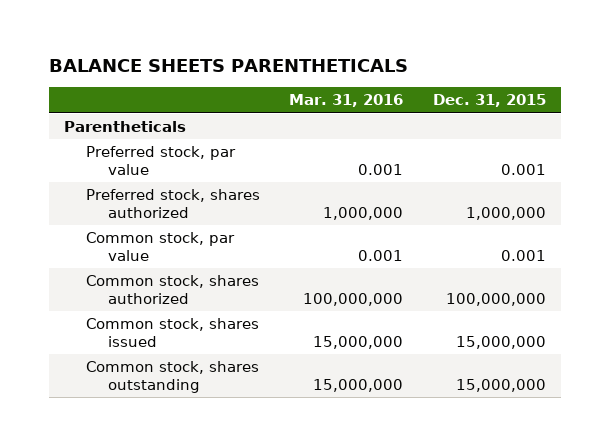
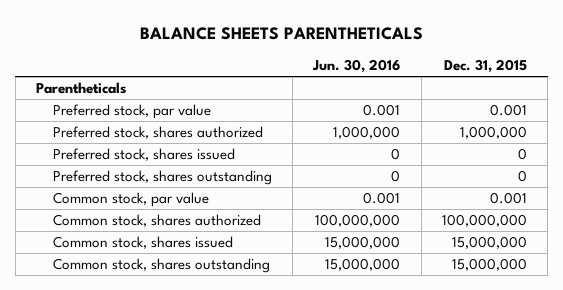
- | Mar. 31, 2016 | Dec. 31, 2015
+ | Jun. 30, 2016 | Dec. 31, 2015
+ Preferred stock, shares issued | 0 | 0
+ Preferred stock, shares outstanding | 0 | 0

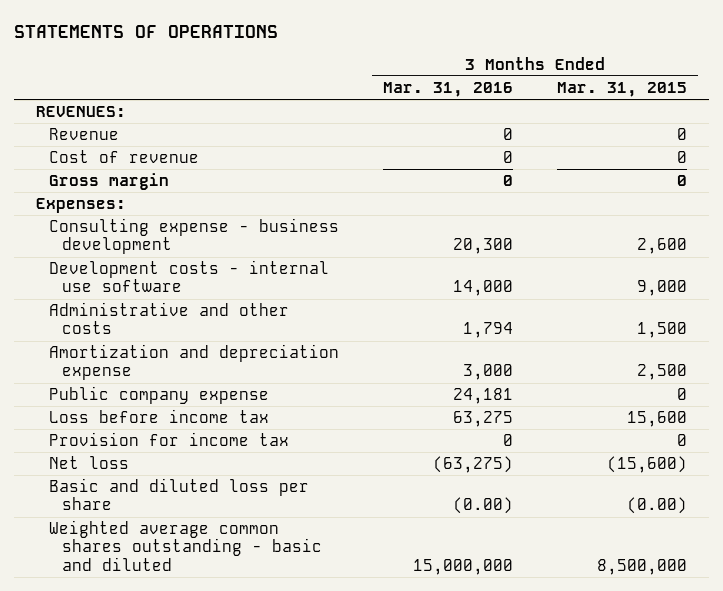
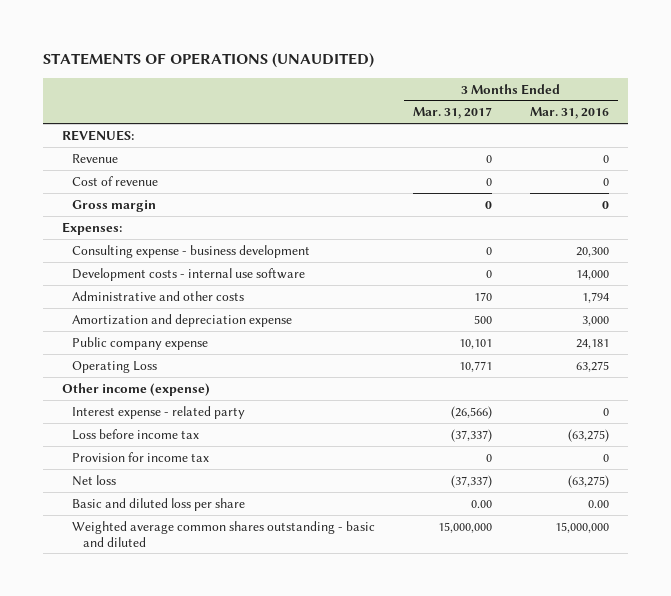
- STATEMENTS OF OPERATIONS
+ STATEMENTS OF OPERATIONS (UNAUDITED)
- | 3 Months Ended Mar. 31, 2016 | 3 Months Ended Mar. 31, 2015
+ | 3 Months Ended Mar. 31, 2017 | 3 Months Ended Mar. 31, 2016
- Loss before income tax | 63,275 | 15,600
+ Operating Loss | 10,771 | 63,275
+ Other income (expense)
+ Interest expense - related party | (26,566) | 0
+ Loss before income tax | (37,337) | (63,275)
- Basic and diluted loss per share | (0.00) | (0.00)
+ Basic and diluted loss per share | 0.00 | 0.00

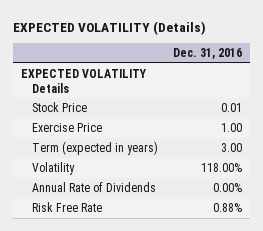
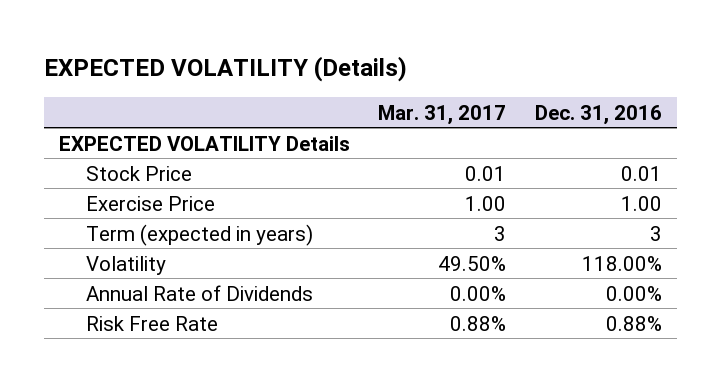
- | Dec. 31, 2016
+ | Mar. 31, 2017 | Dec. 31, 2016
- Term (expected in years) | 3.00
+ Term (expected in years) | 3 | 3

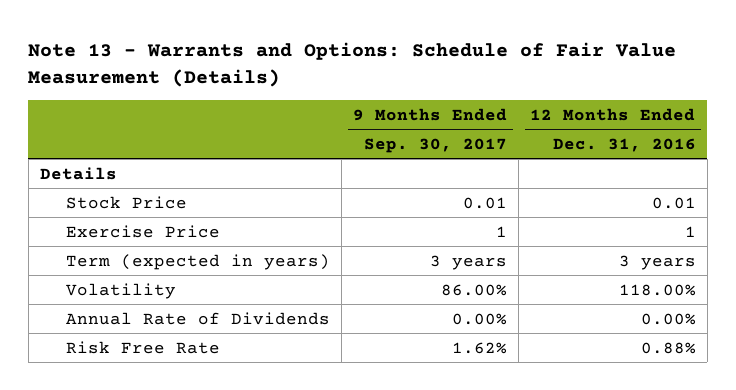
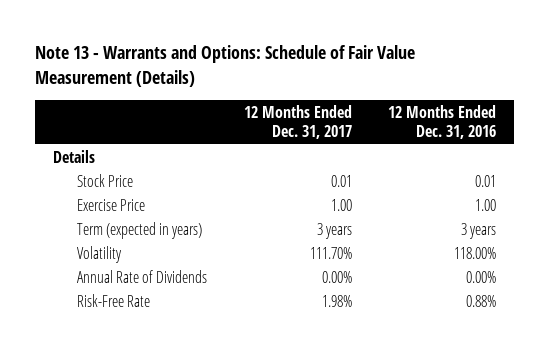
- | 9 Months Ended Sep. 30, 2017 | 12 Months Ended Dec. 31, 2016
+ | 12 Months Ended Dec. 31, 2017 | 12 Months Ended Dec. 31, 2016
- Exercise Price | 1 | 1
+ Exercise Price | 1.00 | 1.00
- Risk Free Rate | 1.62% | 0.88%
+ Risk-Free Rate | 1.98% | 0.88%

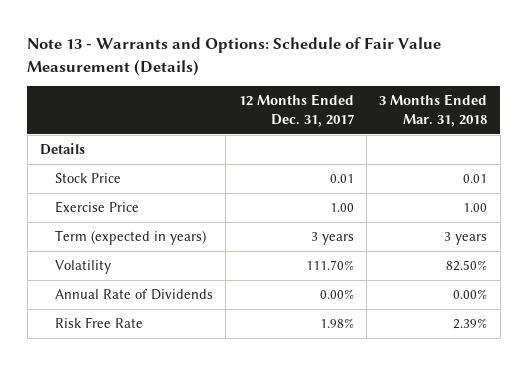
- | 12 Months Ended Dec. 31, 2017 | 12 Months Ended Dec. 31, 2016
+ | 12 Months Ended Dec. 31, 2017 | 3 Months Ended Mar. 31, 2018
- Risk-Free Rate | 1.98% | 0.88%
+ Risk Free Rate | 1.98% | 2.39%

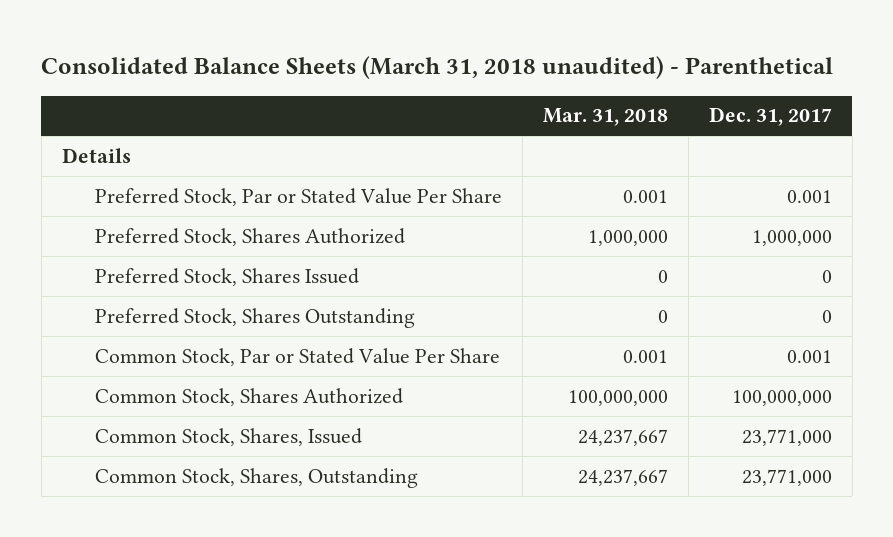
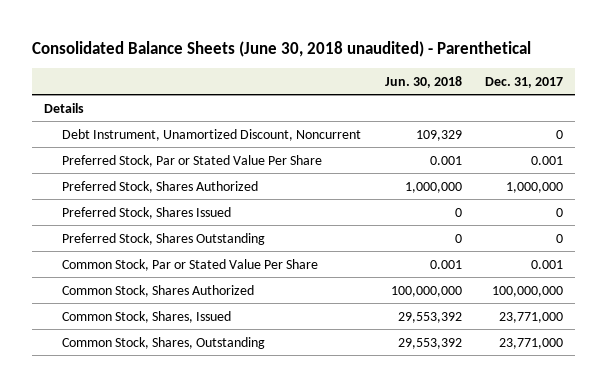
- Consolidated Balance Sheets (March 31, 2018 unaudited) - Parenthetical
+ Consolidated Balance Sheets (June 30, 2018 unaudited) - Parenthetical
- | Mar. 31, 2018 | Dec. 31, 2017
+ | Jun. 30, 2018 | Dec. 31, 2017
+ Debt Instrument, Unamortized Discount, Noncurrent | 109,329 | 0

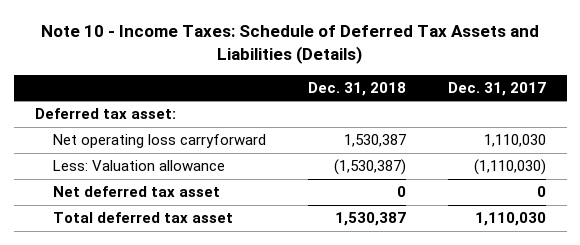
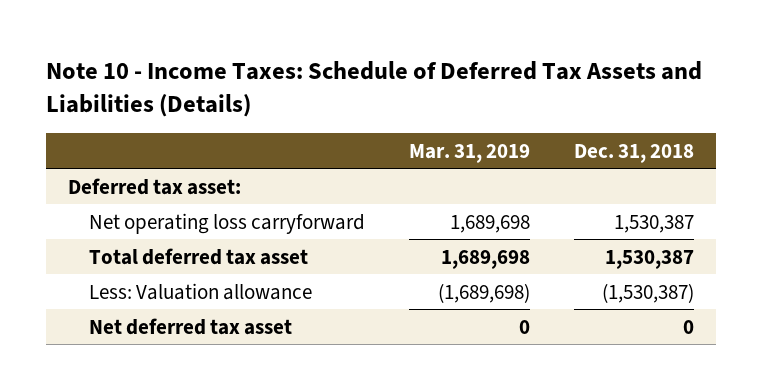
- | Dec. 31, 2018 | Dec. 31, 2017
+ | Mar. 31, 2019 | Dec. 31, 2018
moved up: Total deferred tax asset | 1,689,698 | 1,530,387

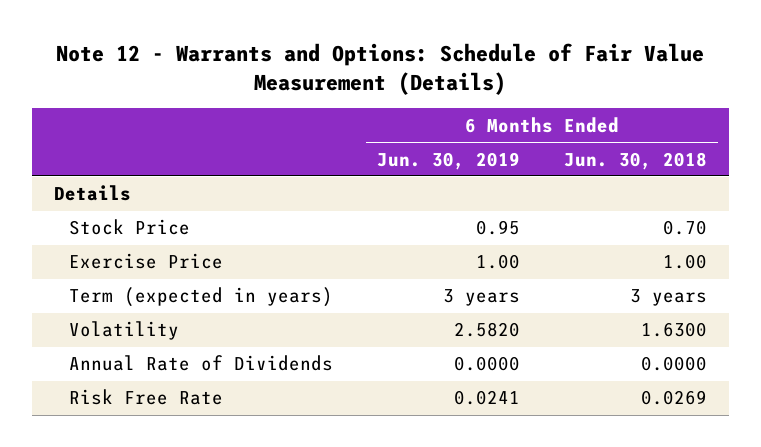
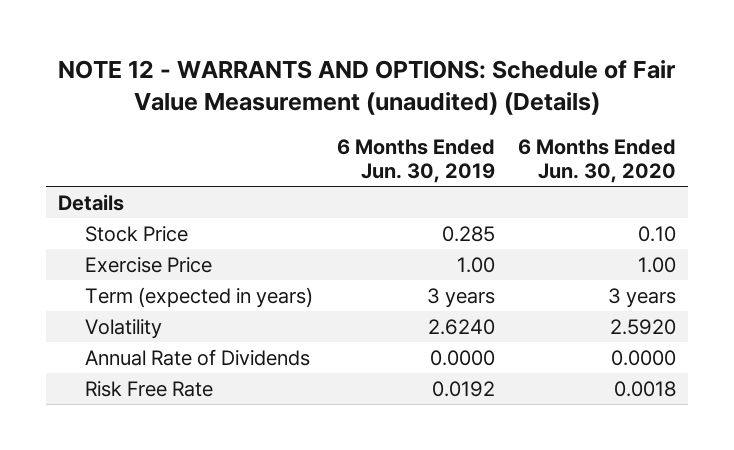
- Note 12 - Warrants and Options: Schedule of Fair Value Measurement (Details)
+ NOTE 12 - WARRANTS AND OPTIONS: Schedule of Fair Value Measurement (unaudited) (Details)
- | 6 Months Ended Jun. 30, 2019 | 6 Months Ended Jun. 30, 2018
+ | 6 Months Ended Jun. 30, 2019 | 6 Months Ended Jun. 30, 2020
- Stock Price | 0.95 | 0.70
+ Stock Price | 0.285 | 0.10
- Volatility | 2.5820 | 1.6300
+ Volatility | 2.6240 | 2.5920
- Risk Free Rate | 0.0241 | 0.0269
+ Risk Free Rate | 0.0192 | 0.0018

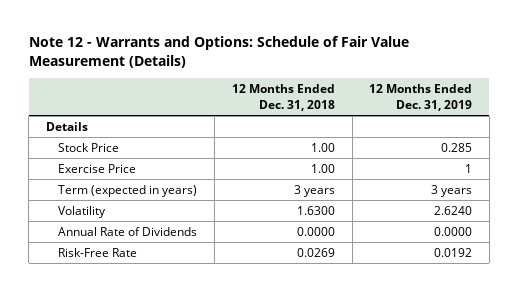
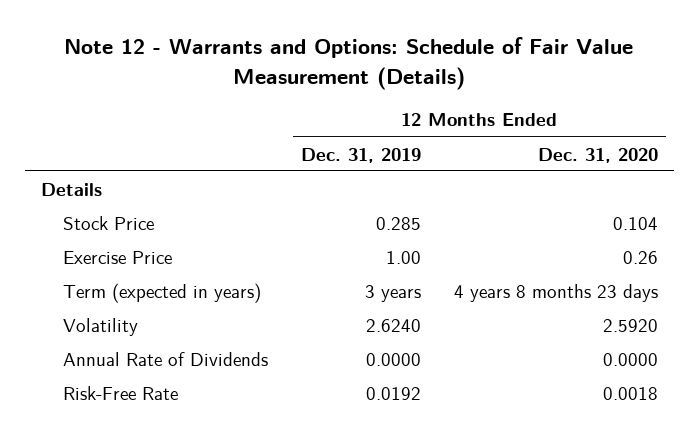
- | 12 Months Ended Dec. 31, 2018 | 12 Months Ended Dec. 31, 2019
+ | 12 Months Ended Dec. 31, 2019 | 12 Months Ended Dec. 31, 2020
- Exercise Price | 1.00 | 1
+ Exercise Price | 1.00 | 0.26

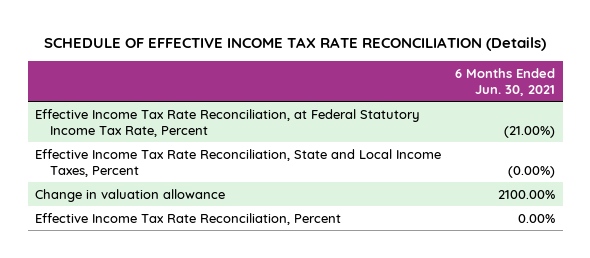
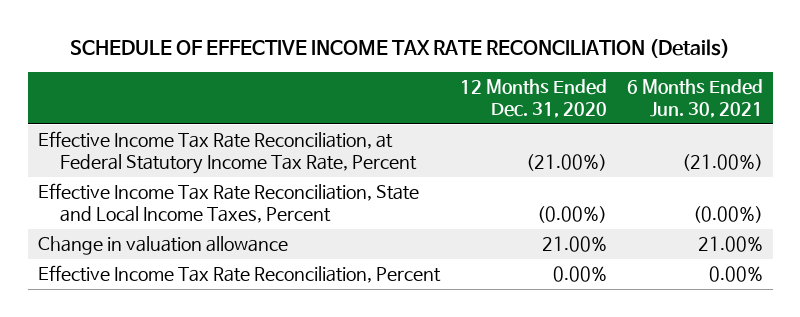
- | 6 Months Ended Jun. 30, 2021
+ | 12 Months Ended Dec. 31, 2020 | 6 Months Ended Jun. 30, 2021
- Change in valuation allowance | 2100.00%
+ Change in valuation allowance | 21.00% | 21.00%

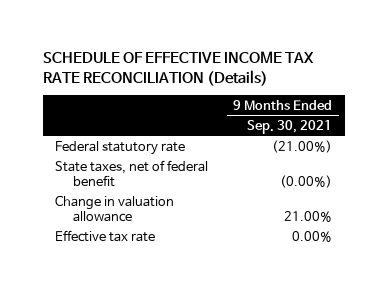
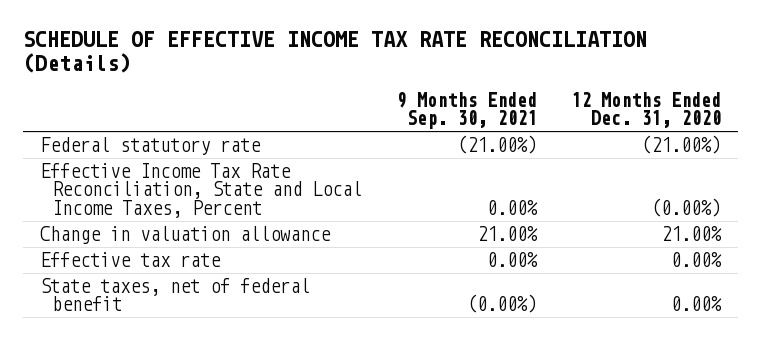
- | 9 Months Ended Sep. 30, 2021
+ | 9 Months Ended Sep. 30, 2021 | 12 Months Ended Dec. 31, 2020
+ Effective Income Tax Rate Reconciliation, State and Local Income Taxes, Percent | 0.00% | (0.00%)
moved down: State taxes, net of federal benefit | (0.00%) | 0.00%

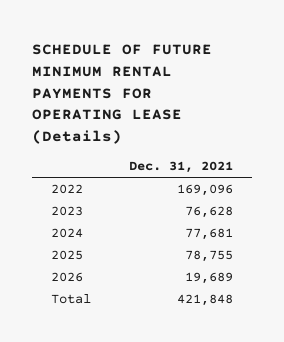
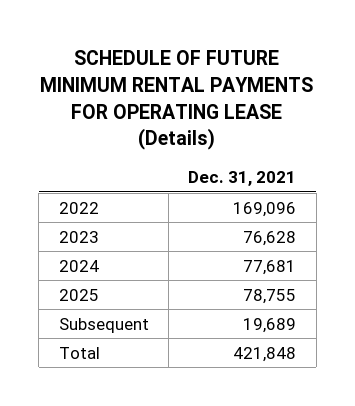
- 2026 | 19,689
+ Subsequent | 19,689

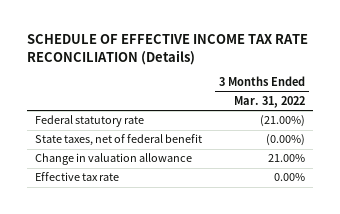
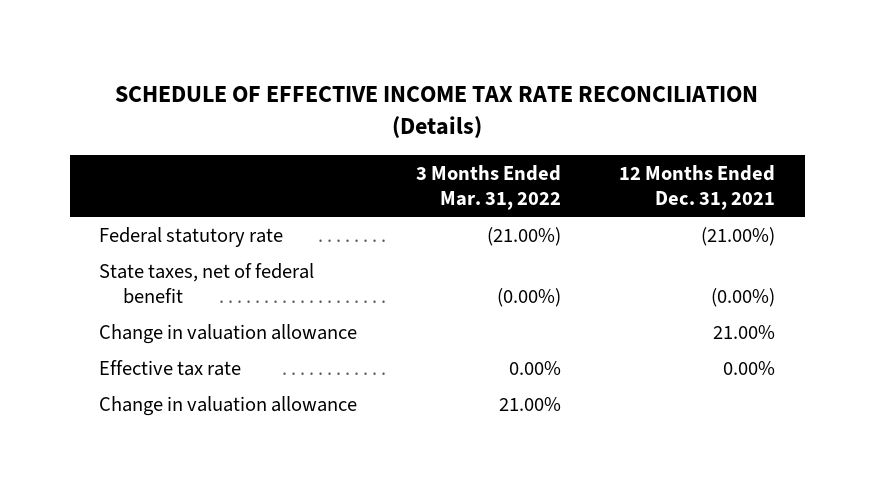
- | 3 Months Ended Mar. 31, 2022
+ | 3 Months Ended Mar. 31, 2022 | 12 Months Ended Dec. 31, 2021
+ Change in valuation allowance | | 21.00%
moved down: Change in valuation allowance | 21.00% |

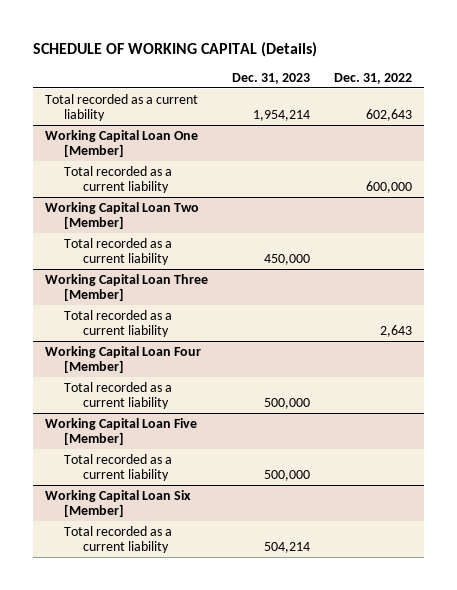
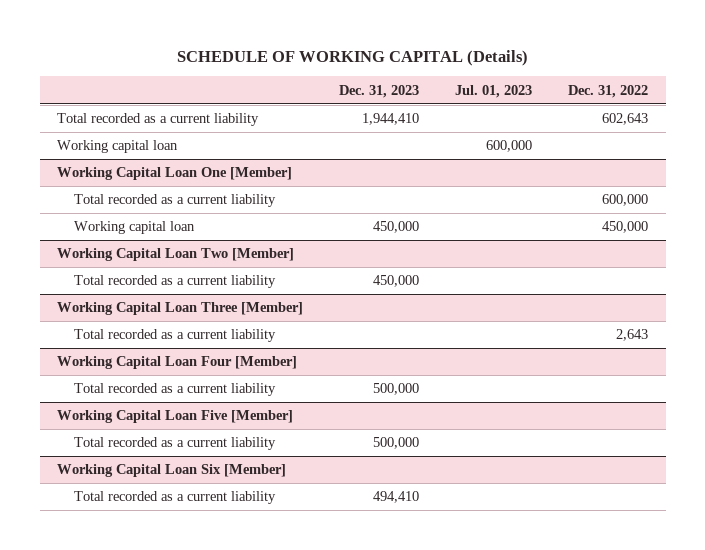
- | Dec. 31, 2023 | Dec. 31, 2022
+ | Dec. 31, 2023 | Jul. 01, 2023 | Dec. 31, 2022
- Total recorded as a current liability | 1,954,214 | 602,643
+ Total recorded as a current liability | 1,944,410 | | 602,643
+ Working capital loan | | 600,000 |
@ Working Capital Loan One [Member]
+ Working capital loan | 450,000 | | 450,000
@ Working Capital Loan Six [Member]
- Total recorded as a current liability | 504,214 |
+ Total recorded as a current liability | 494,410 | |

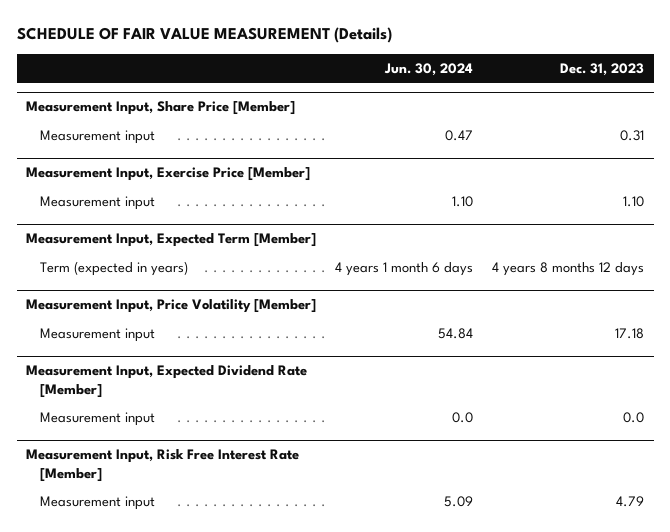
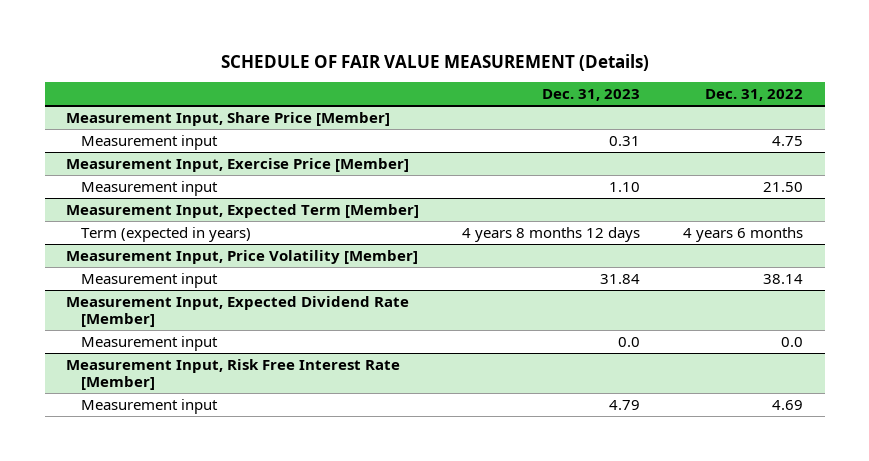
- | Jun. 30, 2024 | Dec. 31, 2023
+ | Dec. 31, 2023 | Dec. 31, 2022
@ Measurement Input, Price Volatility [Member]
- Measurement input | 54.84 | 17.18
+ Measurement input | 31.84 | 38.14

